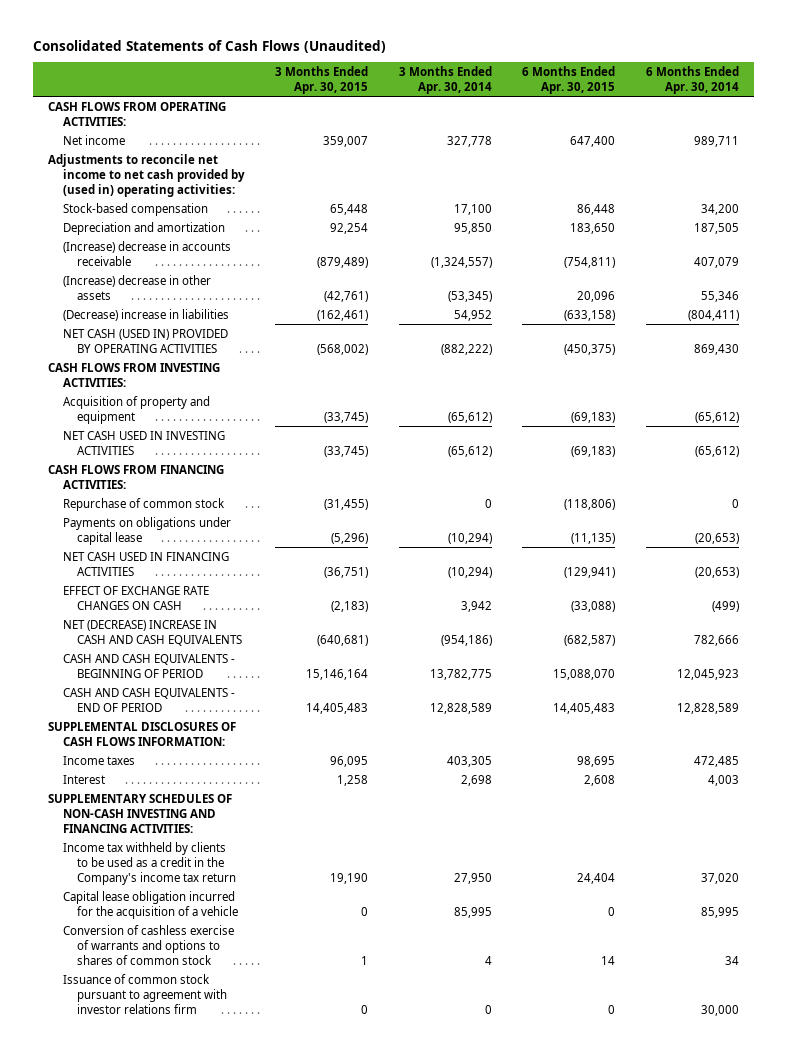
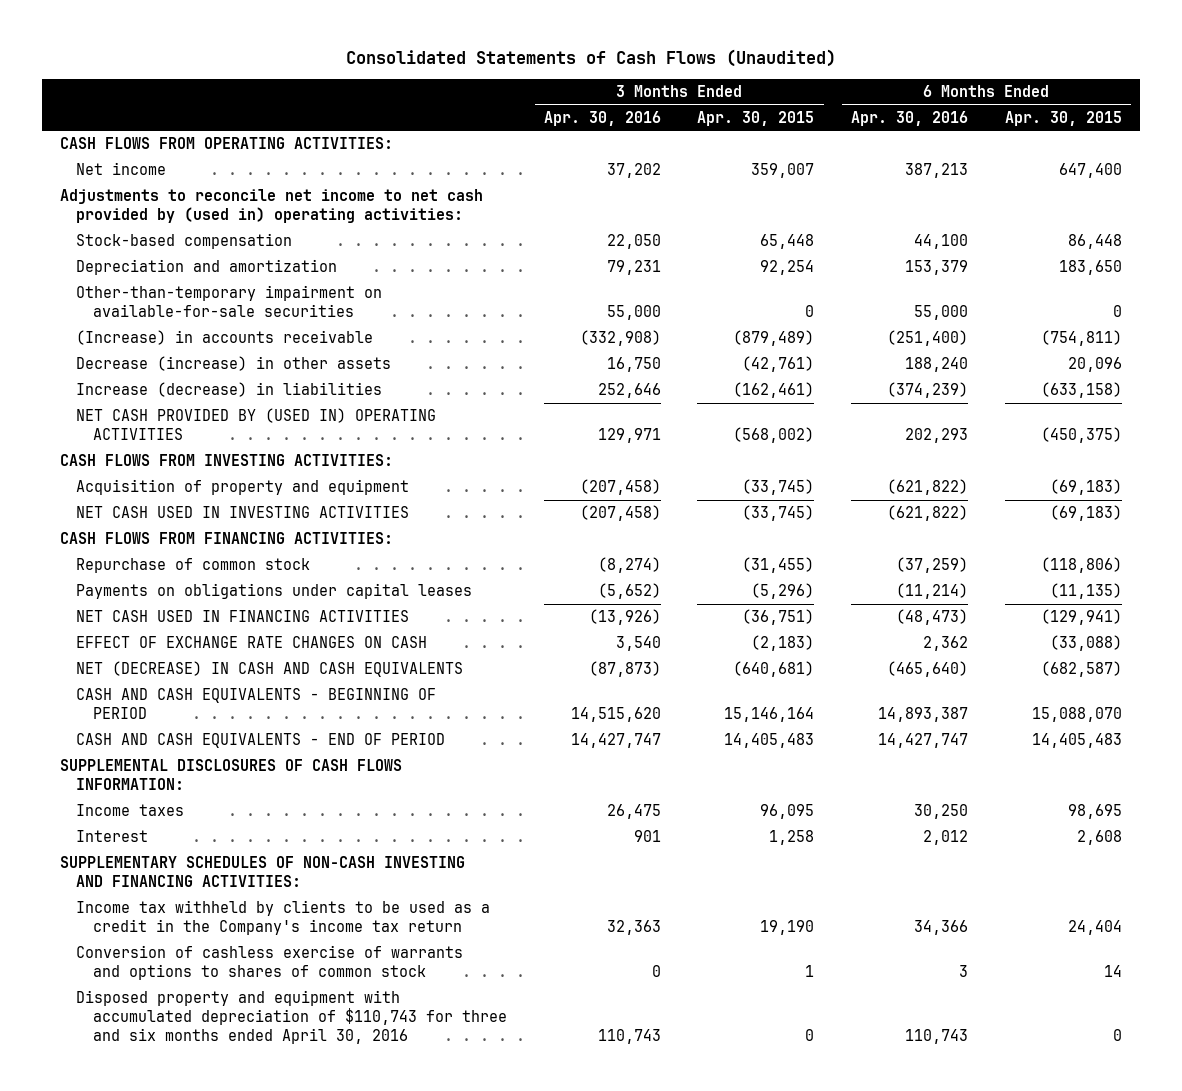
- | 3 Months Ended Apr. 30, 2015 | 3 Months Ended Apr. 30, 2014 | 6 Months Ended Apr. 30, 2015 | 6 Months Ended Apr. 30, 2014
+ | 3 Months Ended Apr. 30, 2016 | 3 Months Ended Apr. 30, 2015 | 6 Months Ended Apr. 30, 2016 | 6 Months Ended Apr. 30, 2015
- (Increase) decrease in accounts receivable | (879,489) | (1,324,557) | (754,811) | 407,079
- (Increase) decrease in other assets | (42,761) | (53,345) | 20,096 | 55,346
- (Decrease) increase in liabilities | (162,461) | 54,952 | (633,158) | (804,411)
- NET CASH (USED IN) PROVIDED BY OPERATING ACTIVITIES | (568,002) | (882,222) | (450,375) | 869,430
+ Other-than-temporary impairment on available-for-sale securities | 55,000 | 0 | 55,000 | 0
+ (Increase) in accounts receivable | (332,908) | (879,489) | (251,400) | (754,811)
+ Decrease (increase) in other assets | 16,750 | (42,761) | 188,240 | 20,096
+ Increase (decrease) in liabilities | 252,646 | (162,461) | (374,239) | (633,158)
+ NET CASH PROVIDED BY (USED IN) OPERATING ACTIVITIES | 129,971 | (568,002) | 202,293 | (450,375)
- Payments on obligations under capital lease | (5,296) | (10,294) | (11,135) | (20,653)
+ Payments on obligations under capital leases | (5,652) | (5,296) | (11,214) | (11,135)
- NET (DECREASE) INCREASE IN CASH AND CASH EQUIVALENTS | (640,681) | (954,186) | (682,587) | 782,666
+ NET (DECREASE) IN CASH AND CASH EQUIVALENTS | (87,873) | (640,681) | (465,640) | (682,587)
- Capital lease obligation incurred for the acquisition of a vehicle | 0 | 85,995 | 0 | 85,995
- Issuance of common stock pursuant to agreement with investor relations firm | 0 | 0 | 0 | 30,000
+ Disposed property and equipment with accumulated depreciation of $110,743 for three and six months ended April 30, 2016 | 110,743 | 0 | 110,743 | 0

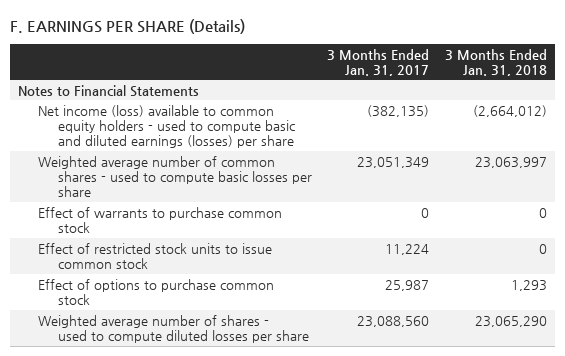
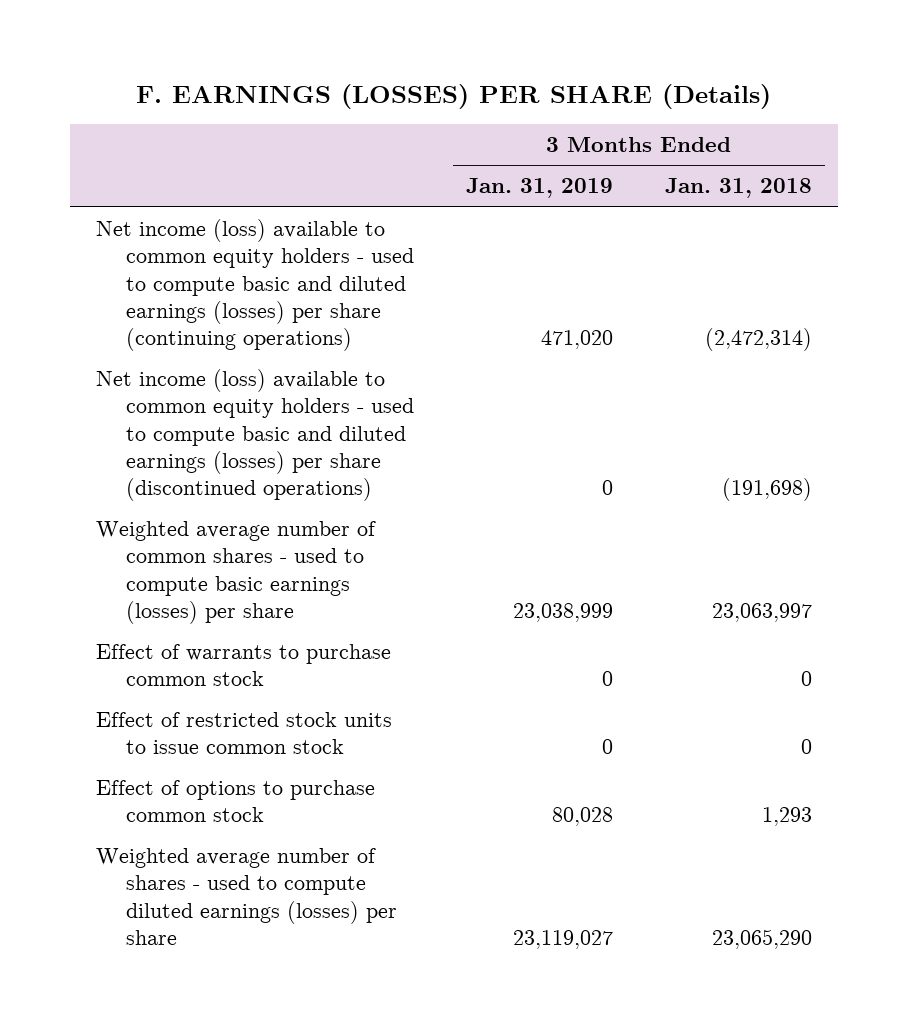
- F. EARNINGS PER SHARE (Details)
+ F. EARNINGS (LOSSES) PER SHARE (Details)
- | 3 Months Ended Jan. 31, 2017 | 3 Months Ended Jan. 31, 2018
+ | 3 Months Ended Jan. 31, 2019 | 3 Months Ended Jan. 31, 2018
- Notes to Financial Statements
- Net income (loss) available to common equity holders - used to compute basic and diluted earnings (losses) per share | (382,135) | (2,664,012)
- Weighted average number of common shares - used to compute basic losses per share | 23,051,349 | 23,063,997
+ Net income (loss) available to common equity holders - used to compute basic and diluted earnings (losses) per share (continuing operations) | 471,020 | (2,472,314)
+ Net income (loss) available to common equity holders - used to compute basic and diluted earnings (losses) per share (discontinued operations) | 0 | (191,698)
+ Weighted average number of common shares - used to compute basic earnings (losses) per share | 23,038,999 | 23,063,997
- Weighted average number of shares - used to compute diluted losses per share | 23,088,560 | 23,065,290
+ Weighted average number of shares - used to compute diluted earnings (losses) per share | 23,119,027 | 23,065,290

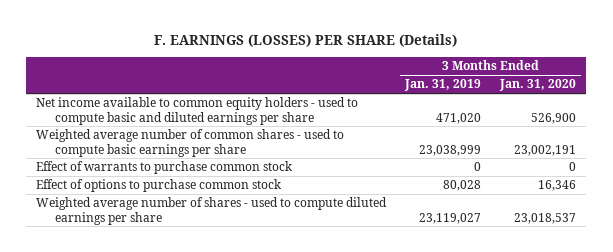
- | 3 Months Ended Jan. 31, 2019 | 3 Months Ended Jan. 31, 2018
+ | 3 Months Ended Jan. 31, 2019 | 3 Months Ended Jan. 31, 2020
- Net income (loss) available to common equity holders - used to compute basic and diluted earnings (losses) per share (continuing operations) | 471,020 | (2,472,314)
- Net income (loss) available to common equity holders - used to compute basic and diluted earnings (losses) per share (discontinued operations) | 0 | (191,698)
- Weighted average number of common shares - used to compute basic earnings (losses) per share | 23,038,999 | 23,063,997
+ Net income available to common equity holders - used to compute basic and diluted earnings per share | 471,020 | 526,900
+ Weighted average number of common shares - used to compute basic earnings per share | 23,038,999 | 23,002,191
- Effect of restricted stock units to issue common stock | 0 | 0
- Weighted average number of shares - used to compute diluted earnings (losses) per share | 23,119,027 | 23,065,290
+ Weighted average number of shares - used to compute diluted earnings per share | 23,119,027 | 23,018,537

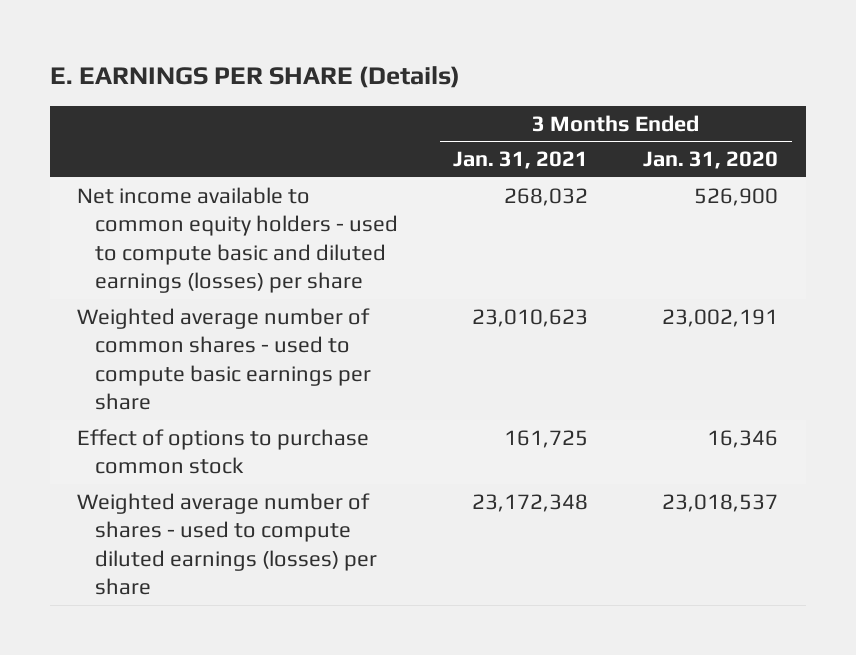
- F. EARNINGS (LOSSES) PER SHARE (Details)
+ E. EARNINGS PER SHARE (Details)
- | 3 Months Ended Jan. 31, 2019 | 3 Months Ended Jan. 31, 2020
+ | 3 Months Ended Jan. 31, 2021 | 3 Months Ended Jan. 31, 2020
- Net income available to common equity holders - used to compute basic and diluted earnings per share | 471,020 | 526,900
+ Net income available to common equity holders - used to compute basic and diluted earnings (losses) per share | 268,032 | 526,900
- Effect of warrants to purchase common stock | 0 | 0
- Weighted average number of shares - used to compute diluted earnings per share | 23,119,027 | 23,018,537
+ Weighted average number of shares - used to compute diluted earnings (losses) per share | 23,172,348 | 23,018,537

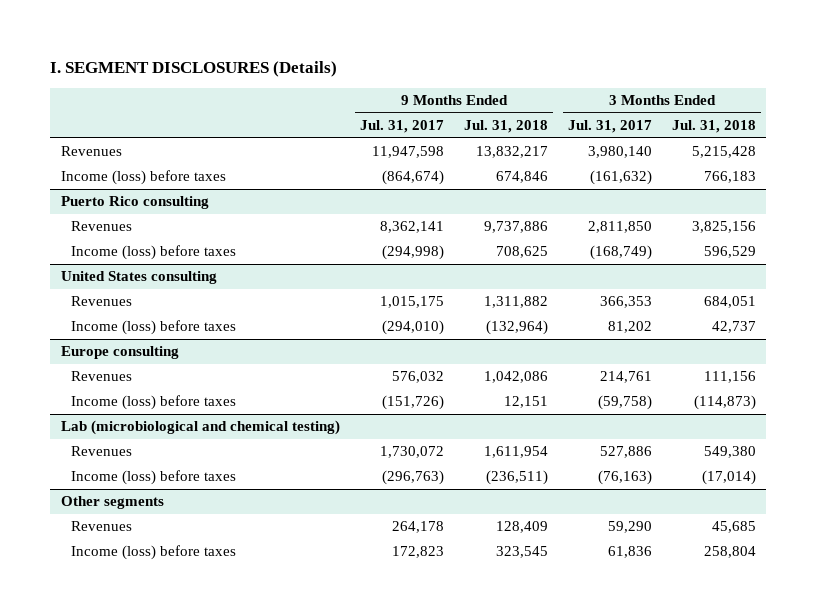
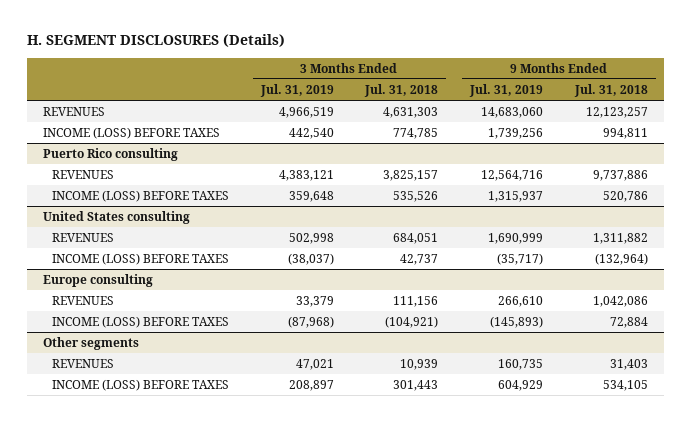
- I. SEGMENT DISCLOSURES (Details)
+ H. SEGMENT DISCLOSURES (Details)
- | 9 Months Ended Jul. 31, 2017 | 9 Months Ended Jul. 31, 2018 | 3 Months Ended Jul. 31, 2017 | 3 Months Ended Jul. 31, 2018
+ | 3 Months Ended Jul. 31, 2019 | 3 Months Ended Jul. 31, 2018 | 9 Months Ended Jul. 31, 2019 | 9 Months Ended Jul. 31, 2018
- Revenues | 11,947,598 | 13,832,217 | 3,980,140 | 5,215,428
- Income (loss) before taxes | (864,674) | 674,846 | (161,632) | 766,183
+ REVENUES | 4,966,519 | 4,631,303 | 14,683,060 | 12,123,257
+ INCOME (LOSS) BEFORE TAXES | 442,540 | 774,785 | 1,739,256 | 994,811
@ Puerto Rico consulting
- Revenues | 8,362,141 | 9,737,886 | 2,811,850 | 3,825,156
- Income (loss) before taxes | (294,998) | 708,625 | (168,749) | 596,529
+ REVENUES | 4,383,121 | 3,825,157 | 12,564,716 | 9,737,886
+ INCOME (LOSS) BEFORE TAXES | 359,648 | 535,526 | 1,315,937 | 520,786
@ United States consulting
- Revenues | 1,015,175 | 1,311,882 | 366,353 | 684,051
- Income (loss) before taxes | (294,010) | (132,964) | 81,202 | 42,737
+ REVENUES | 502,998 | 684,051 | 1,690,999 | 1,311,882
+ INCOME (LOSS) BEFORE TAXES | (38,037) | 42,737 | (35,717) | (132,964)
@ Europe consulting
- Revenues | 576,032 | 1,042,086 | 214,761 | 111,156
- Income (loss) before taxes | (151,726) | 12,151 | (59,758) | (114,873)
- Lab (microbiological and chemical testing)
- Revenues | 1,730,072 | 1,611,954 | 527,886 | 549,380
- Income (loss) before taxes | (296,763) | (236,511) | (76,163) | (17,014)
@ Europe consulting
+ REVENUES | 33,379 | 111,156 | 266,610 | 1,042,086
+ INCOME (LOSS) BEFORE TAXES | (87,968) | (104,921) | (145,893) | 72,884
@ Other segments
- Revenues | 264,178 | 128,409 | 59,290 | 45,685
- Income (loss) before taxes | 172,823 | 323,545 | 61,836 | 258,804
+ REVENUES | 47,021 | 10,939 | 160,735 | 31,403
+ INCOME (LOSS) BEFORE TAXES | 208,897 | 301,443 | 604,929 | 534,105

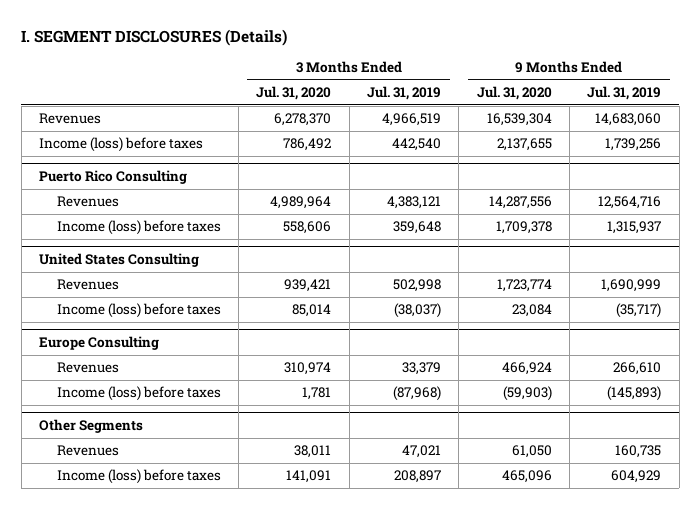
- H. SEGMENT DISCLOSURES (Details)
+ I. SEGMENT DISCLOSURES (Details)
- | 3 Months Ended Jul. 31, 2019 | 3 Months Ended Jul. 31, 2018 | 9 Months Ended Jul. 31, 2019 | 9 Months Ended Jul. 31, 2018
+ | 3 Months Ended Jul. 31, 2020 | 3 Months Ended Jul. 31, 2019 | 9 Months Ended Jul. 31, 2020 | 9 Months Ended Jul. 31, 2019
- REVENUES | 4,966,519 | 4,631,303 | 14,683,060 | 12,123,257
- INCOME (LOSS) BEFORE TAXES | 442,540 | 774,785 | 1,739,256 | 994,811
- Puerto Rico consulting
- REVENUES | 4,383,121 | 3,825,157 | 12,564,716 | 9,737,886
- INCOME (LOSS) BEFORE TAXES | 359,648 | 535,526 | 1,315,937 | 520,786
- United States consulting
- REVENUES | 502,998 | 684,051 | 1,690,999 | 1,311,882
- INCOME (LOSS) BEFORE TAXES | (38,037) | 42,737 | (35,717) | (132,964)
- Europe consulting
- REVENUES | 33,379 | 111,156 | 266,610 | 1,042,086
- INCOME (LOSS) BEFORE TAXES | (87,968) | (104,921) | (145,893) | 72,884
- Other segments
- REVENUES | 47,021 | 10,939 | 160,735 | 31,403
- INCOME (LOSS) BEFORE TAXES | 208,897 | 301,443 | 604,929 | 534,105
+ Revenues | 6,278,370 | 4,966,519 | 16,539,304 | 14,683,060
+ Income (loss) before taxes | 786,492 | 442,540 | 2,137,655 | 1,739,256
+ Puerto Rico Consulting
+ Revenues | 4,989,964 | 4,383,121 | 14,287,556 | 12,564,716
+ Income (loss) before taxes | 558,606 | 359,648 | 1,709,378 | 1,315,937
+ United States Consulting
+ Revenues | 939,421 | 502,998 | 1,723,774 | 1,690,999
+ Income (loss) before taxes | 85,014 | (38,037) | 23,084 | (35,717)
+ Europe Consulting
+ Revenues | 310,974 | 33,379 | 466,924 | 266,610
+ Income (loss) before taxes | 1,781 | (87,968) | (59,903) | (145,893)
+ Other Segments
+ Revenues | 38,011 | 47,021 | 61,050 | 160,735
+ Income (loss) before taxes | 141,091 | 208,897 | 465,096 | 604,929

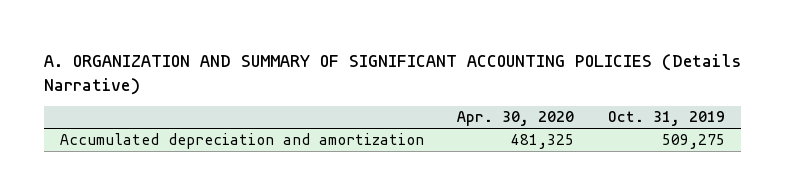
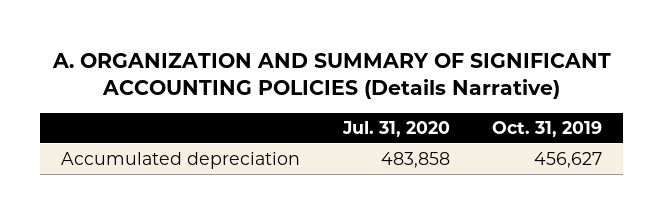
- | Apr. 30, 2020 | Oct. 31, 2019
+ | Jul. 31, 2020 | Oct. 31, 2019
- Accumulated depreciation and amortization | 481,325 | 509,275
+ Accumulated depreciation | 483,858 | 456,627

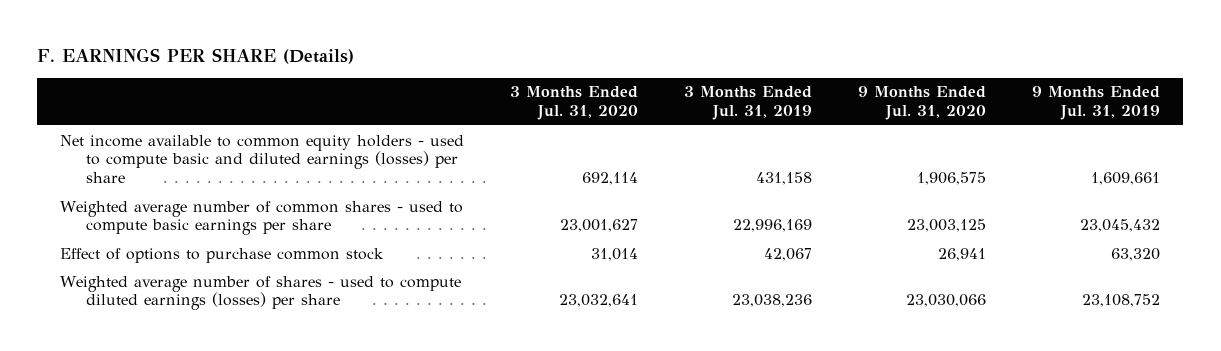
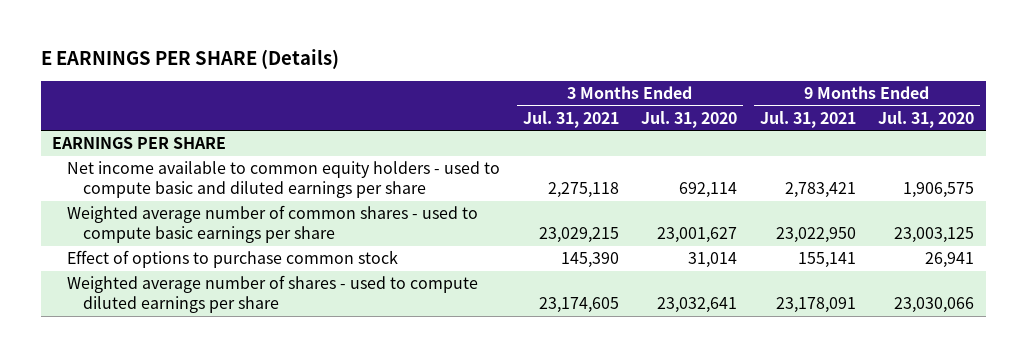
- F. EARNINGS PER SHARE (Details)
+ E EARNINGS PER SHARE (Details)
- | 3 Months Ended Jul. 31, 2020 | 3 Months Ended Jul. 31, 2019 | 9 Months Ended Jul. 31, 2020 | 9 Months Ended Jul. 31, 2019
+ | 3 Months Ended Jul. 31, 2021 | 3 Months Ended Jul. 31, 2020 | 9 Months Ended Jul. 31, 2021 | 9 Months Ended Jul. 31, 2020
- Net income available to common equity holders - used to compute basic and diluted earnings (losses) per share | 692,114 | 431,158 | 1,906,575 | 1,609,661
+ EARNINGS PER SHARE
+ Net income available to common equity holders - used to compute basic and diluted earnings per share | 2,275,118 | 692,114 | 2,783,421 | 1,906,575
- Weighted average number of shares - used to compute diluted earnings (losses) per share | 23,032,641 | 23,038,236 | 23,030,066 | 23,108,752
+ Weighted average number of shares - used to compute diluted earnings per share | 23,174,605 | 23,032,641 | 23,178,091 | 23,030,066

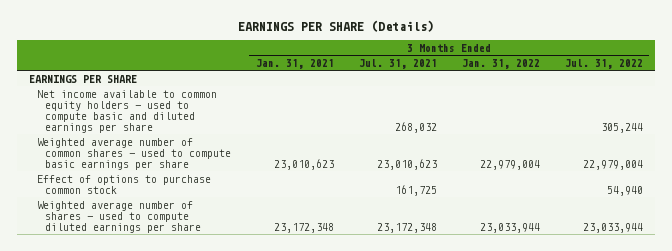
- E EARNINGS PER SHARE (Details)
+ EARNINGS PER SHARE (Details)
- | 3 Months Ended Jul. 31, 2021 | 3 Months Ended Jul. 31, 2020 | 9 Months Ended Jul. 31, 2021 | 9 Months Ended Jul. 31, 2020
+ | 3 Months Ended Jan. 31, 2021 | 3 Months Ended Jul. 31, 2021 | 3 Months Ended Jan. 31, 2022 | 3 Months Ended Jul. 31, 2022
- Net income available to common equity holders - used to compute basic and diluted earnings per share | 2,275,118 | 692,114 | 2,783,421 | 1,906,575
- Weighted average number of common shares - used to compute basic earnings per share | 23,029,215 | 23,001,627 | 23,022,950 | 23,003,125
- Effect of options to purchase common stock | 145,390 | 31,014 | 155,141 | 26,941
- Weighted average number of shares - used to compute diluted earnings per share | 23,174,605 | 23,032,641 | 23,178,091 | 23,030,066
+ Net income available to common equity holders - used to compute basic and diluted earnings per share | | 268,032 | | 305,244
+ Weighted average number of common shares - used to compute basic earnings per share | 23,010,623 | 23,010,623 | 22,979,004 | 22,979,004
+ Effect of options to purchase common stock | | 161,725 | | 54,940
+ Weighted average number of shares - used to compute diluted earnings per share | 23,172,348 | 23,172,348 | 23,033,944 | 23,033,944

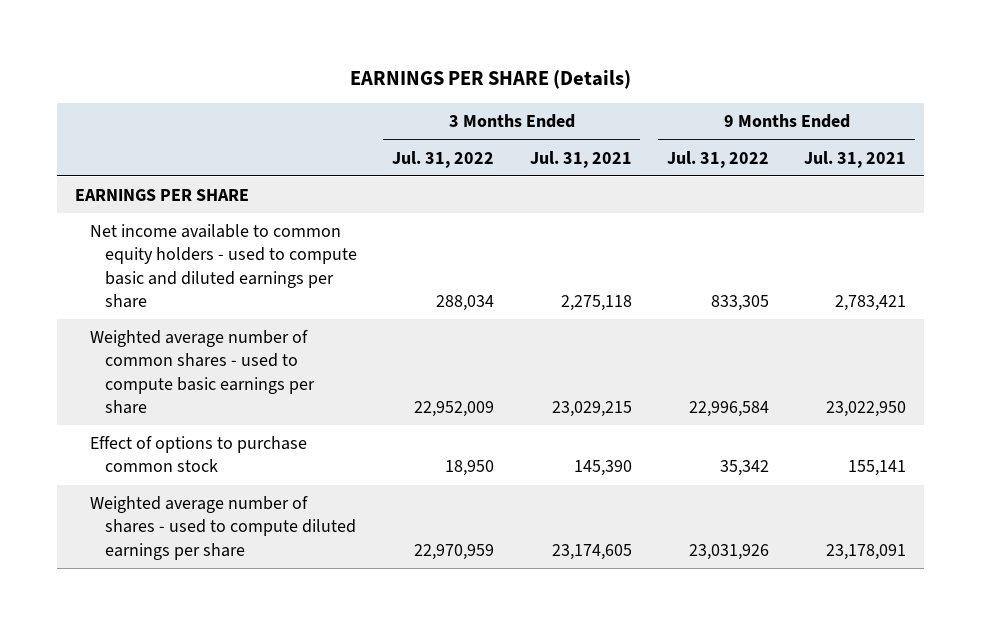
- | 3 Months Ended Jan. 31, 2021 | 3 Months Ended Jul. 31, 2021 | 3 Months Ended Jan. 31, 2022 | 3 Months Ended Jul. 31, 2022
+ | 3 Months Ended Jul. 31, 2022 | 3 Months Ended Jul. 31, 2021 | 9 Months Ended Jul. 31, 2022 | 9 Months Ended Jul. 31, 2021
- Net income available to common equity holders - used to compute basic and diluted earnings per share | | 268,032 | | 305,244
- Weighted average number of common shares - used to compute basic earnings per share | 23,010,623 | 23,010,623 | 22,979,004 | 22,979,004
- Effect of options to purchase common stock | | 161,725 | | 54,940
- Weighted average number of shares - used to compute diluted earnings per share | 23,172,348 | 23,172,348 | 23,033,944 | 23,033,944
+ Net income available to common equity holders - used to compute basic and diluted earnings per share | 288,034 | 2,275,118 | 833,305 | 2,783,421
+ Weighted average number of common shares - used to compute basic earnings per share | 22,952,009 | 23,029,215 | 22,996,584 | 23,022,950
+ Effect of options to purchase common stock | 18,950 | 145,390 | 35,342 | 155,141
+ Weighted average number of shares - used to compute diluted earnings per share | 22,970,959 | 23,174,605 | 23,031,926 | 23,178,091

